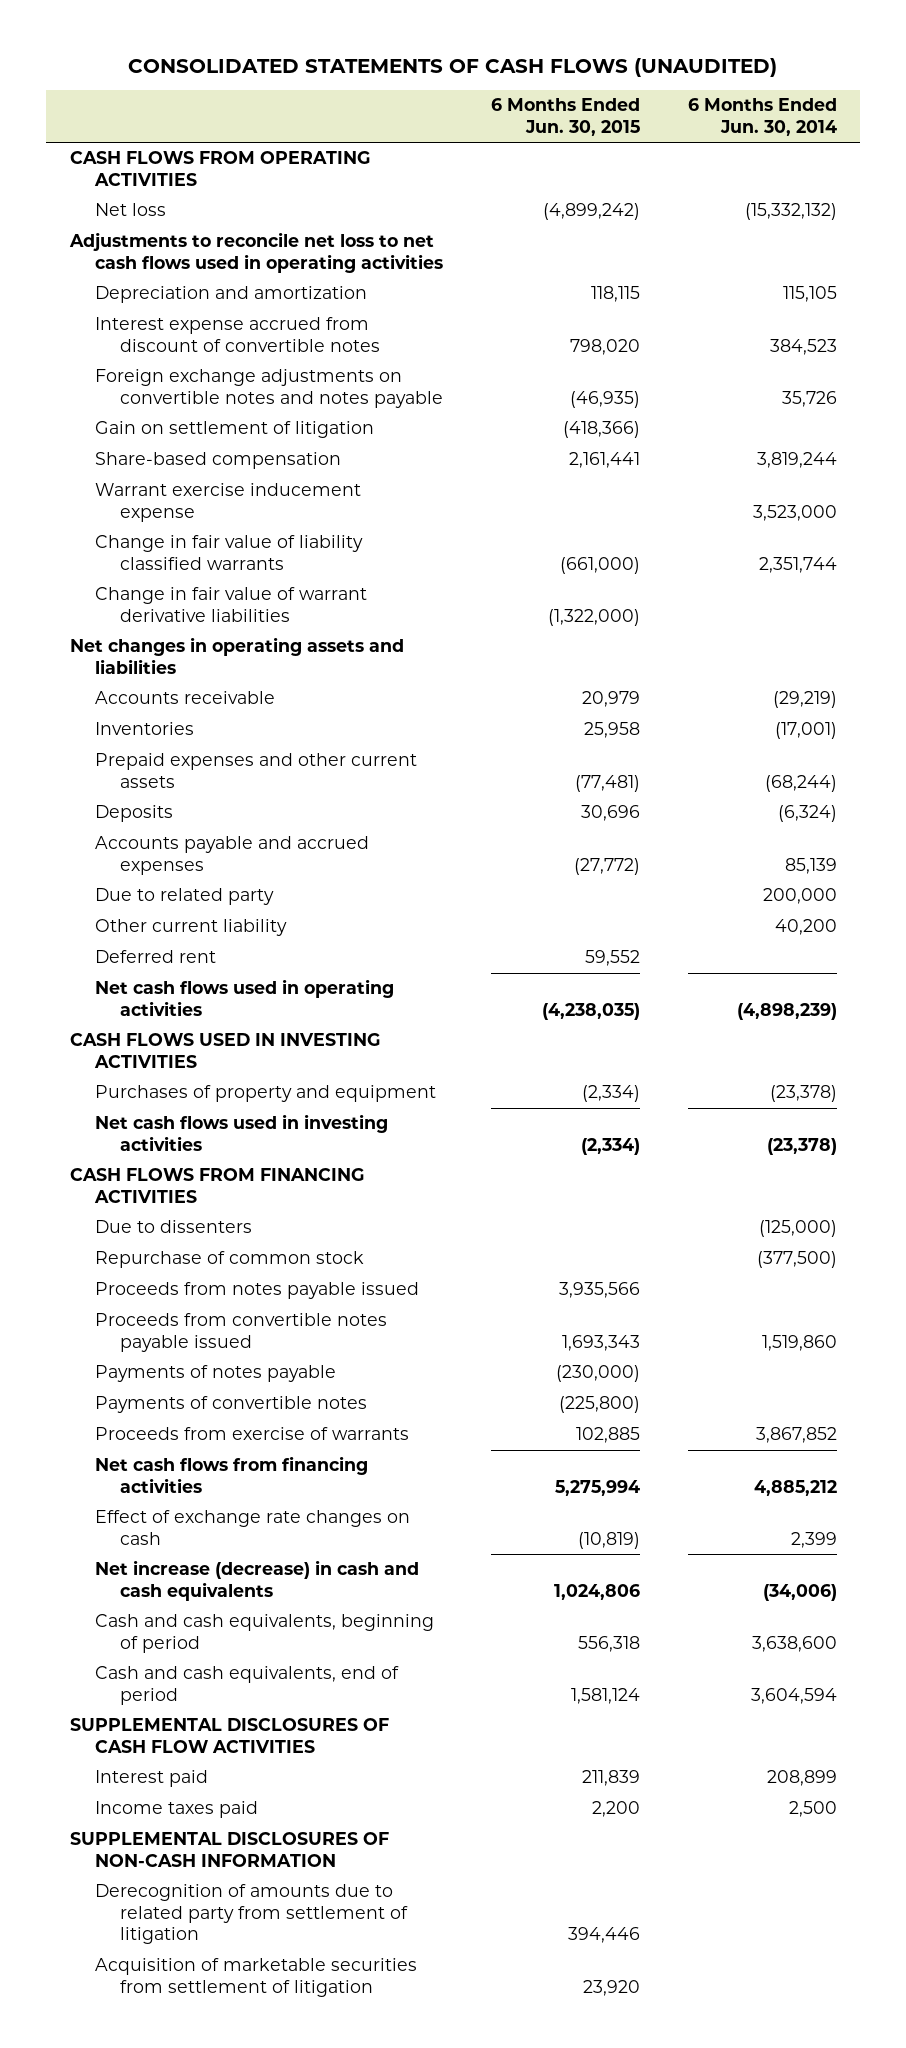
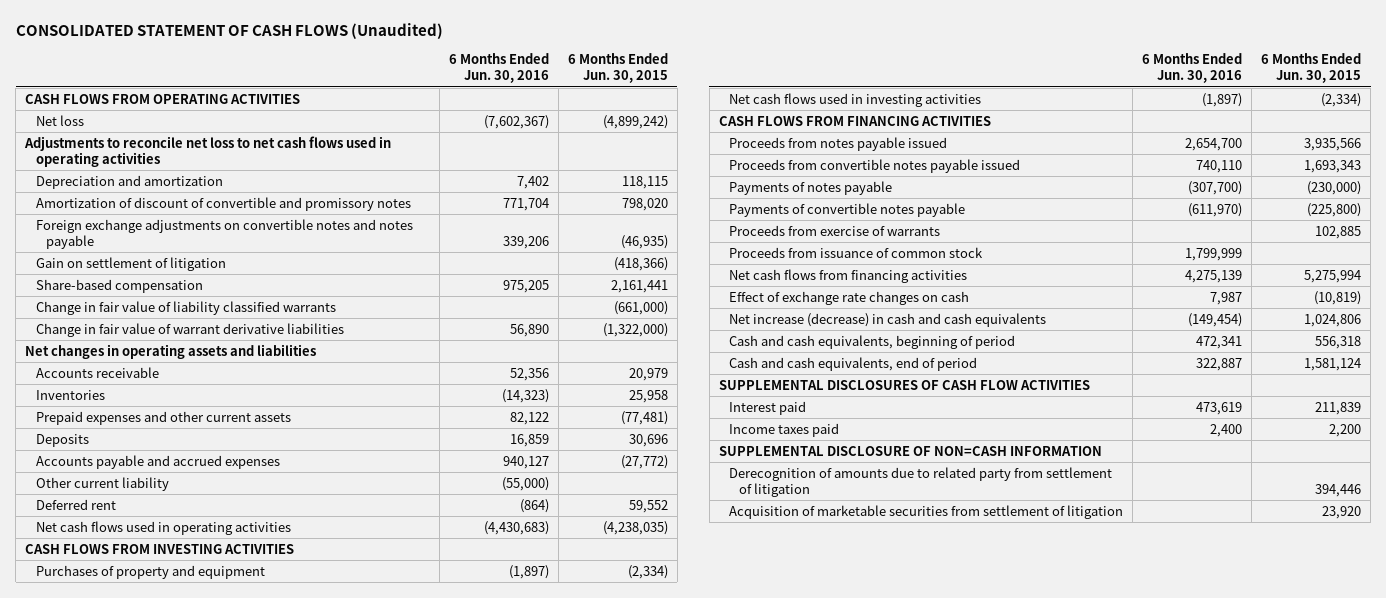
- CONSOLIDATED STATEMENTS OF CASH FLOWS (UNAUDITED)
+ CONSOLIDATED STATEMENT OF CASH FLOWS (Unaudited)
- | 6 Months Ended Jun. 30, 2015 | 6 Months Ended Jun. 30, 2014
+ | 6 Months Ended Jun. 30, 2016 | 6 Months Ended Jun. 30, 2015
- Interest expense accrued from discount of convertible notes | 798,020 | 384,523
+ Amortization of discount of convertible and promissory notes | 771,704 | 798,020
- Warrant exercise inducement expense | | 3,523,000
- Due to related party | | 200,000
- CASH FLOWS USED IN INVESTING ACTIVITIES
+ CASH FLOWS FROM INVESTING ACTIVITIES
- Due to dissenters | | (125,000)
- Repurchase of common stock | | (377,500)
- Payments of convertible notes | (225,800) |
+ Payments of convertible notes payable | (611,970) | (225,800)
+ Proceeds from issuance of common stock | 1,799,999 |
- SUPPLEMENTAL DISCLOSURES OF NON-CASH INFORMATION
+ SUPPLEMENTAL DISCLOSURE OF NON=CASH INFORMATION

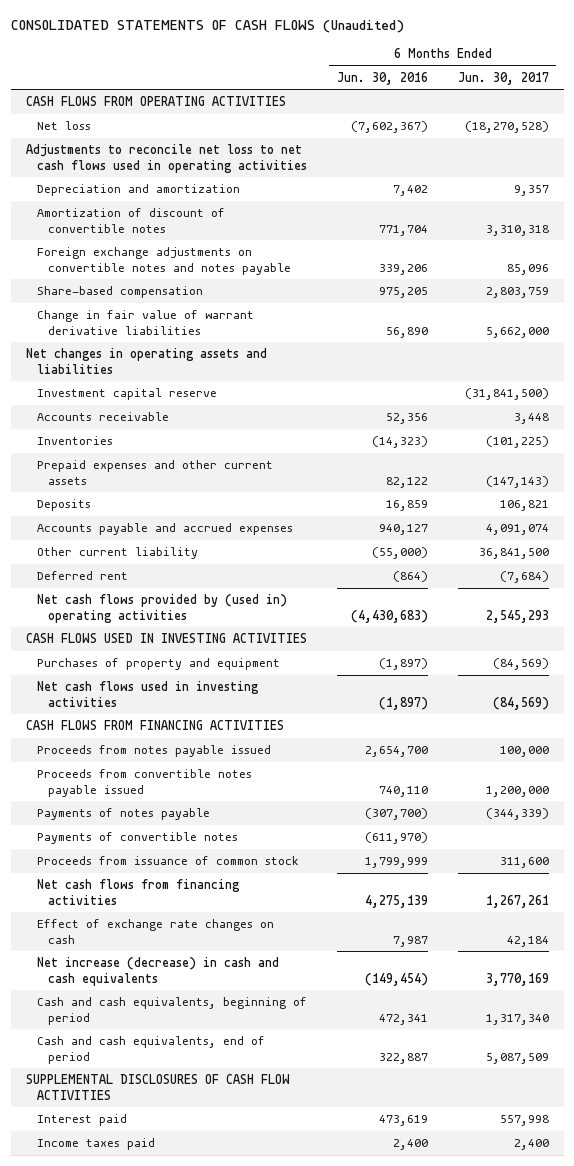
- CONSOLIDATED STATEMENT OF CASH FLOWS (Unaudited)
+ CONSOLIDATED STATEMENTS OF CASH FLOWS (Unaudited)
- | 6 Months Ended Jun. 30, 2016 | 6 Months Ended Jun. 30, 2015
+ | 6 Months Ended Jun. 30, 2016 | 6 Months Ended Jun. 30, 2017
- Amortization of discount of convertible and promissory notes | 771,704 | 798,020
+ Amortization of discount of convertible notes | 771,704 | 3,310,318
- Gain on settlement of litigation | | (418,366)
- Change in fair value of liability classified warrants | | (661,000)
+ Investment capital reserve | | (31,841,500)
- Net cash flows used in operating activities | (4,430,683) | (4,238,035)
- CASH FLOWS FROM INVESTING ACTIVITIES
+ Net cash flows provided by (used in) operating activities | (4,430,683) | 2,545,293
+ CASH FLOWS USED IN INVESTING ACTIVITIES
- Payments of convertible notes payable | (611,970) | (225,800)
- Proceeds from exercise of warrants | | 102,885
+ Payments of convertible notes | (611,970) |
- SUPPLEMENTAL DISCLOSURE OF NON=CASH INFORMATION
- Derecognition of amounts due to related party from settlement of litigation | | 394,446
- Acquisition of marketable securities from settlement of litigation | | 23,920

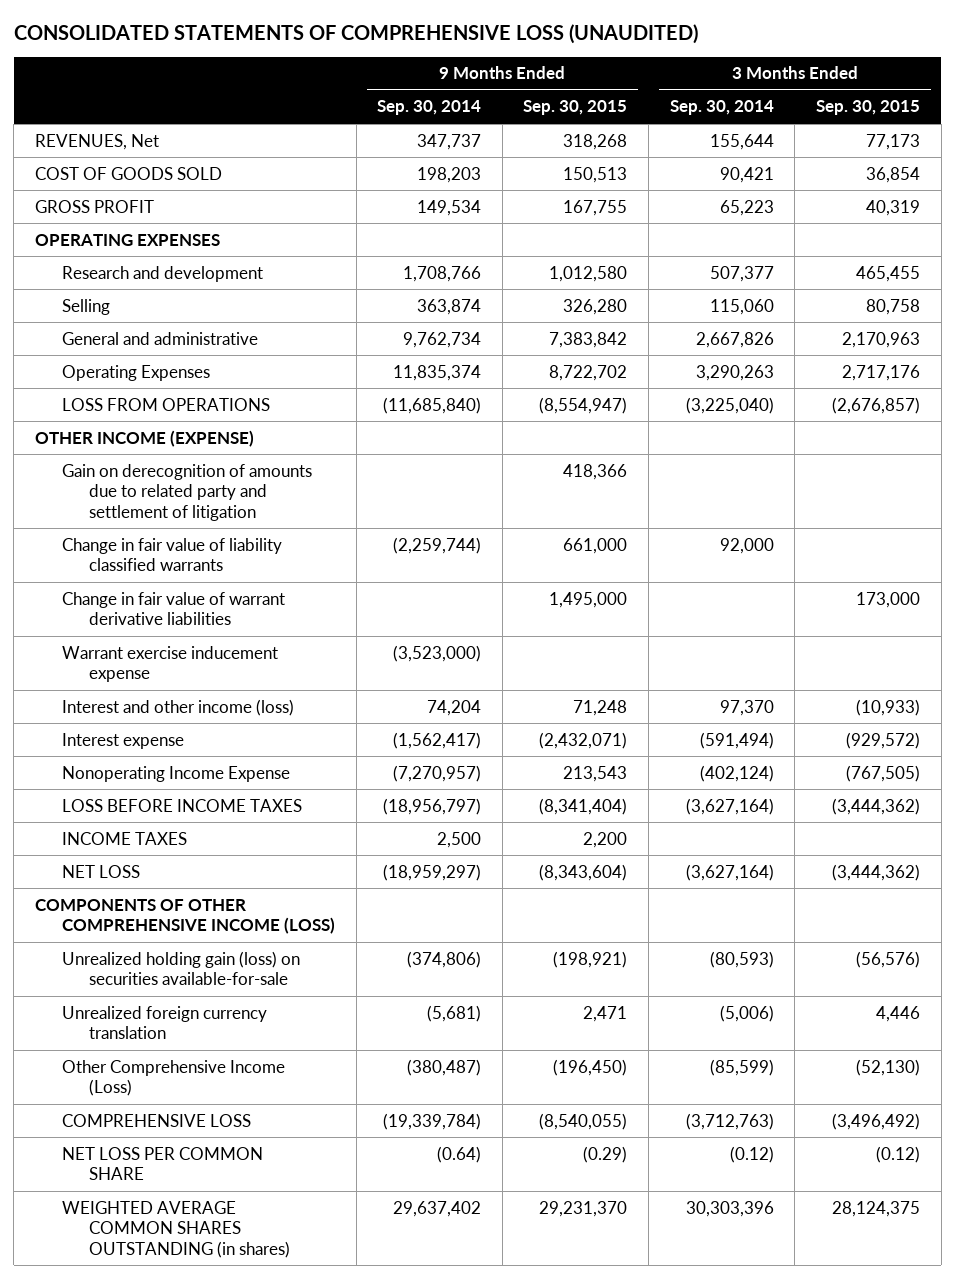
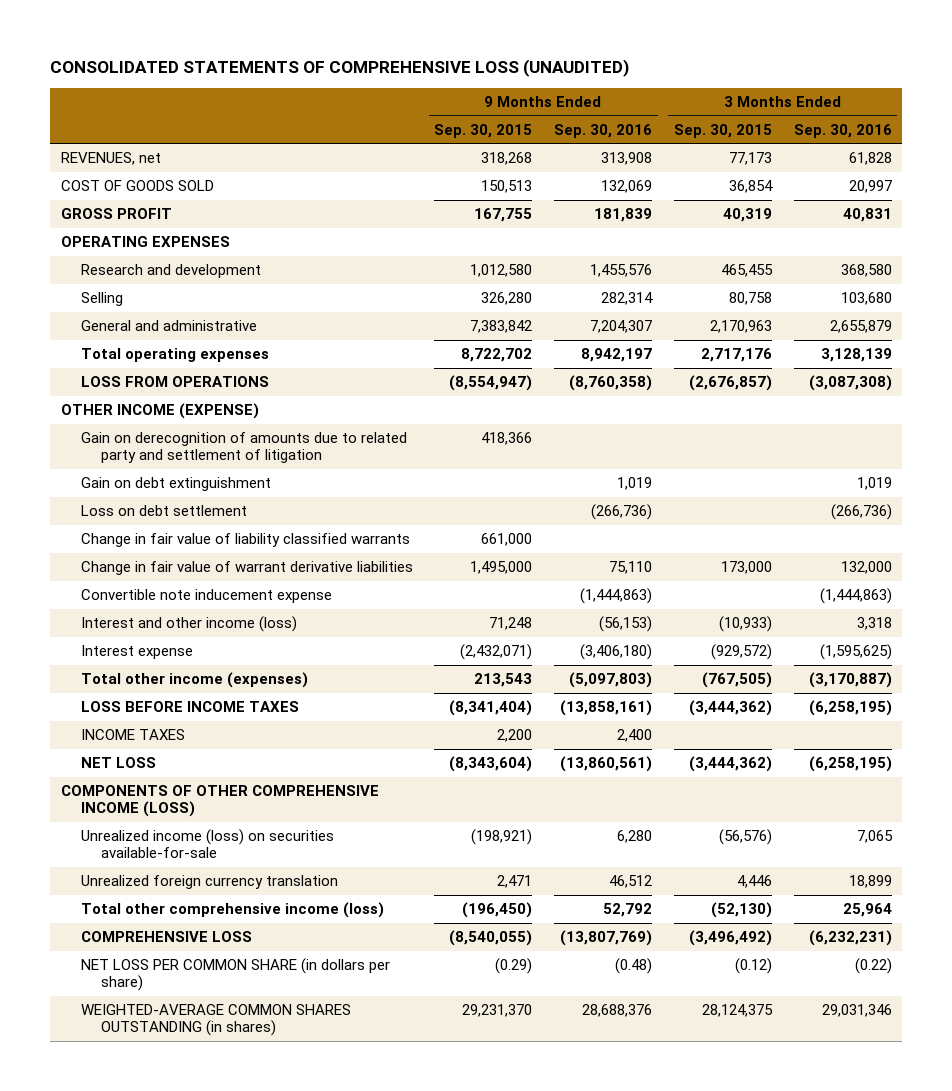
- | 9 Months Ended Sep. 30, 2014 | 9 Months Ended Sep. 30, 2015 | 3 Months Ended Sep. 30, 2014 | 3 Months Ended Sep. 30, 2015
+ | 9 Months Ended Sep. 30, 2015 | 9 Months Ended Sep. 30, 2016 | 3 Months Ended Sep. 30, 2015 | 3 Months Ended Sep. 30, 2016
- REVENUES, Net | 347,737 | 318,268 | 155,644 | 77,173
+ REVENUES, net | 318,268 | 313,908 | 77,173 | 61,828
- Operating Expenses | 11,835,374 | 8,722,702 | 3,290,263 | 2,717,176
+ Total operating expenses | 8,722,702 | 8,942,197 | 2,717,176 | 3,128,139
+ Gain on debt extinguishment | | 1,019 | | 1,019
+ Loss on debt settlement | | (266,736) | | (266,736)
- Warrant exercise inducement expense | (3,523,000) | | |
+ Convertible note inducement expense | | (1,444,863) | | (1,444,863)
- Nonoperating Income Expense | (7,270,957) | 213,543 | (402,124) | (767,505)
+ Total other income (expenses) | 213,543 | (5,097,803) | (767,505) | (3,170,887)
- Unrealized holding gain (loss) on securities available-for-sale | (374,806) | (198,921) | (80,593) | (56,576)
+ Unrealized income (loss) on securities available-for-sale | (198,921) | 6,280 | (56,576) | 7,065
- Other Comprehensive Income (Loss) | (380,487) | (196,450) | (85,599) | (52,130)
+ Total other comprehensive income (loss) | (196,450) | 52,792 | (52,130) | 25,964
- NET LOSS PER COMMON SHARE | (0.64) | (0.29) | (0.12) | (0.12)
- WEIGHTED AVERAGE COMMON SHARES OUTSTANDING (in shares) | 29,637,402 | 29,231,370 | 30,303,396 | 28,124,375
+ NET LOSS PER COMMON SHARE (in dollars per share) | (0.29) | (0.48) | (0.12) | (0.22)
+ WEIGHTED-AVERAGE COMMON SHARES OUTSTANDING (in shares) | 29,231,370 | 28,688,376 | 28,124,375 | 29,031,346

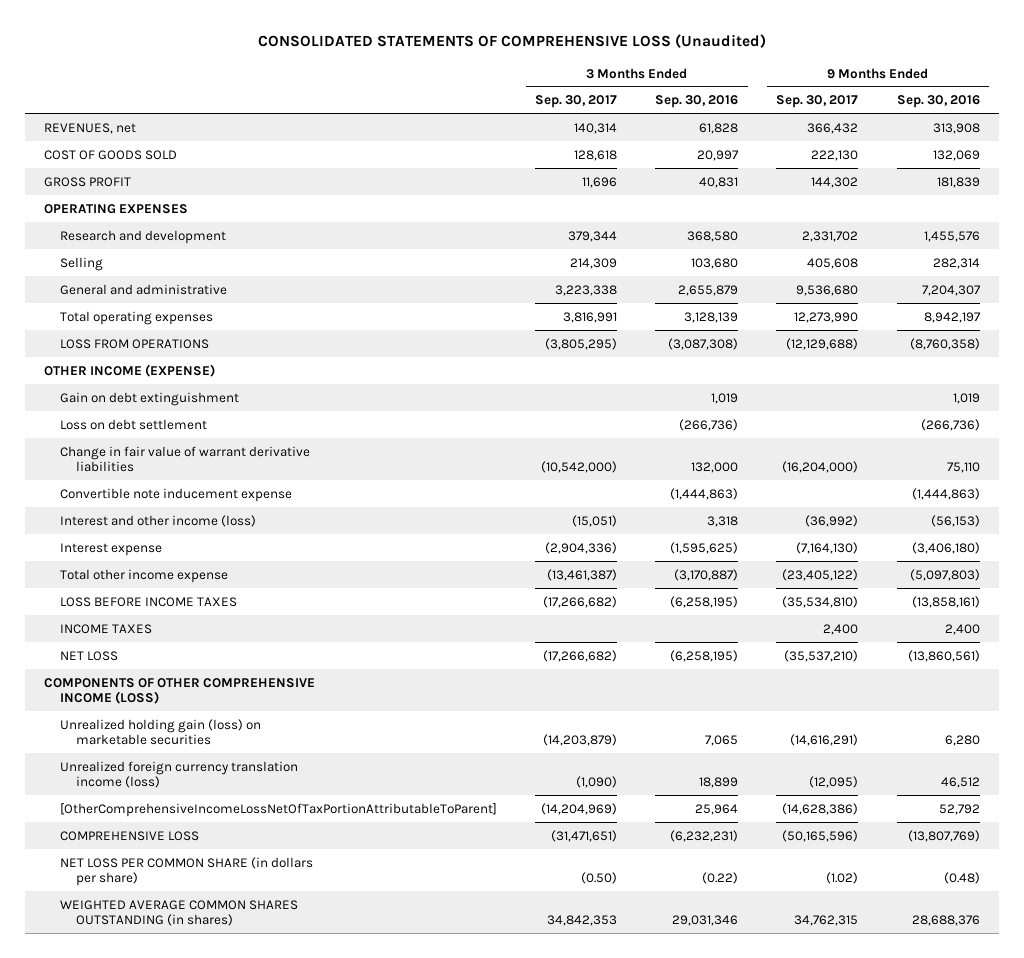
- CONSOLIDATED STATEMENTS OF COMPREHENSIVE LOSS (UNAUDITED)
+ CONSOLIDATED STATEMENTS OF COMPREHENSIVE LOSS (Unaudited)
- | 9 Months Ended Sep. 30, 2015 | 9 Months Ended Sep. 30, 2016 | 3 Months Ended Sep. 30, 2015 | 3 Months Ended Sep. 30, 2016
+ | 3 Months Ended Sep. 30, 2017 | 3 Months Ended Sep. 30, 2016 | 9 Months Ended Sep. 30, 2017 | 9 Months Ended Sep. 30, 2016
- Gain on derecognition of amounts due to related party and settlement of litigation | 418,366 | | |
- Change in fair value of liability classified warrants | 661,000 | | |
- Total other income (expenses) | 213,543 | (5,097,803) | (767,505) | (3,170,887)
+ Total other income expense | (13,461,387) | (3,170,887) | (23,405,122) | (5,097,803)
- Unrealized income (loss) on securities available-for-sale | (198,921) | 6,280 | (56,576) | 7,065
- Unrealized foreign currency translation | 2,471 | 46,512 | 4,446 | 18,899
- Total other comprehensive income (loss) | (196,450) | 52,792 | (52,130) | 25,964
+ Unrealized holding gain (loss) on marketable securities | (14,203,879) | 7,065 | (14,616,291) | 6,280
+ Unrealized foreign currency translation income (loss) | (1,090) | 18,899 | (12,095) | 46,512
+ [OtherComprehensiveIncomeLossNetOfTaxPortionAttributableToParent] | (14,204,969) | 25,964 | (14,628,386) | 52,792
- WEIGHTED-AVERAGE COMMON SHARES OUTSTANDING (in shares) | 29,231,370 | 28,688,376 | 28,124,375 | 29,031,346
+ WEIGHTED AVERAGE COMMON SHARES OUTSTANDING (in shares) | 34,842,353 | 29,031,346 | 34,762,315 | 28,688,376

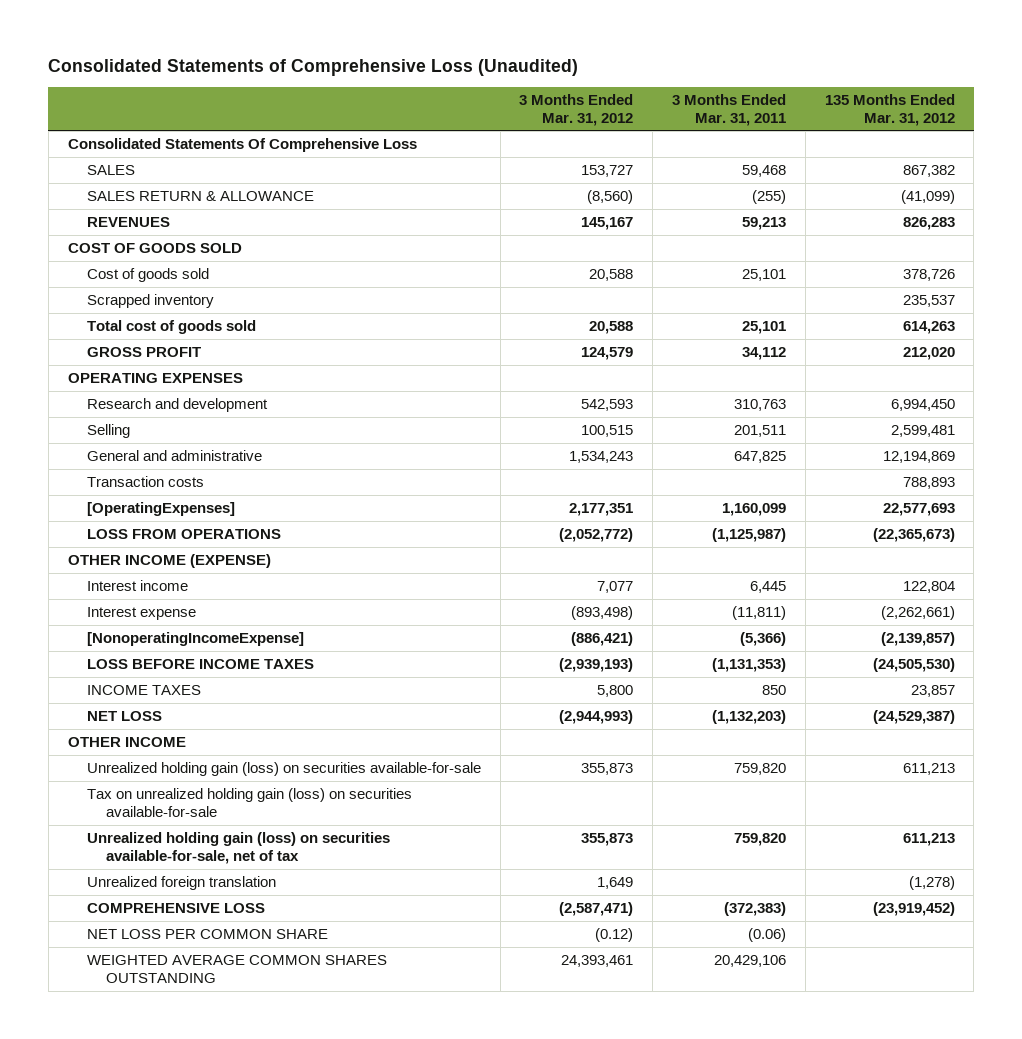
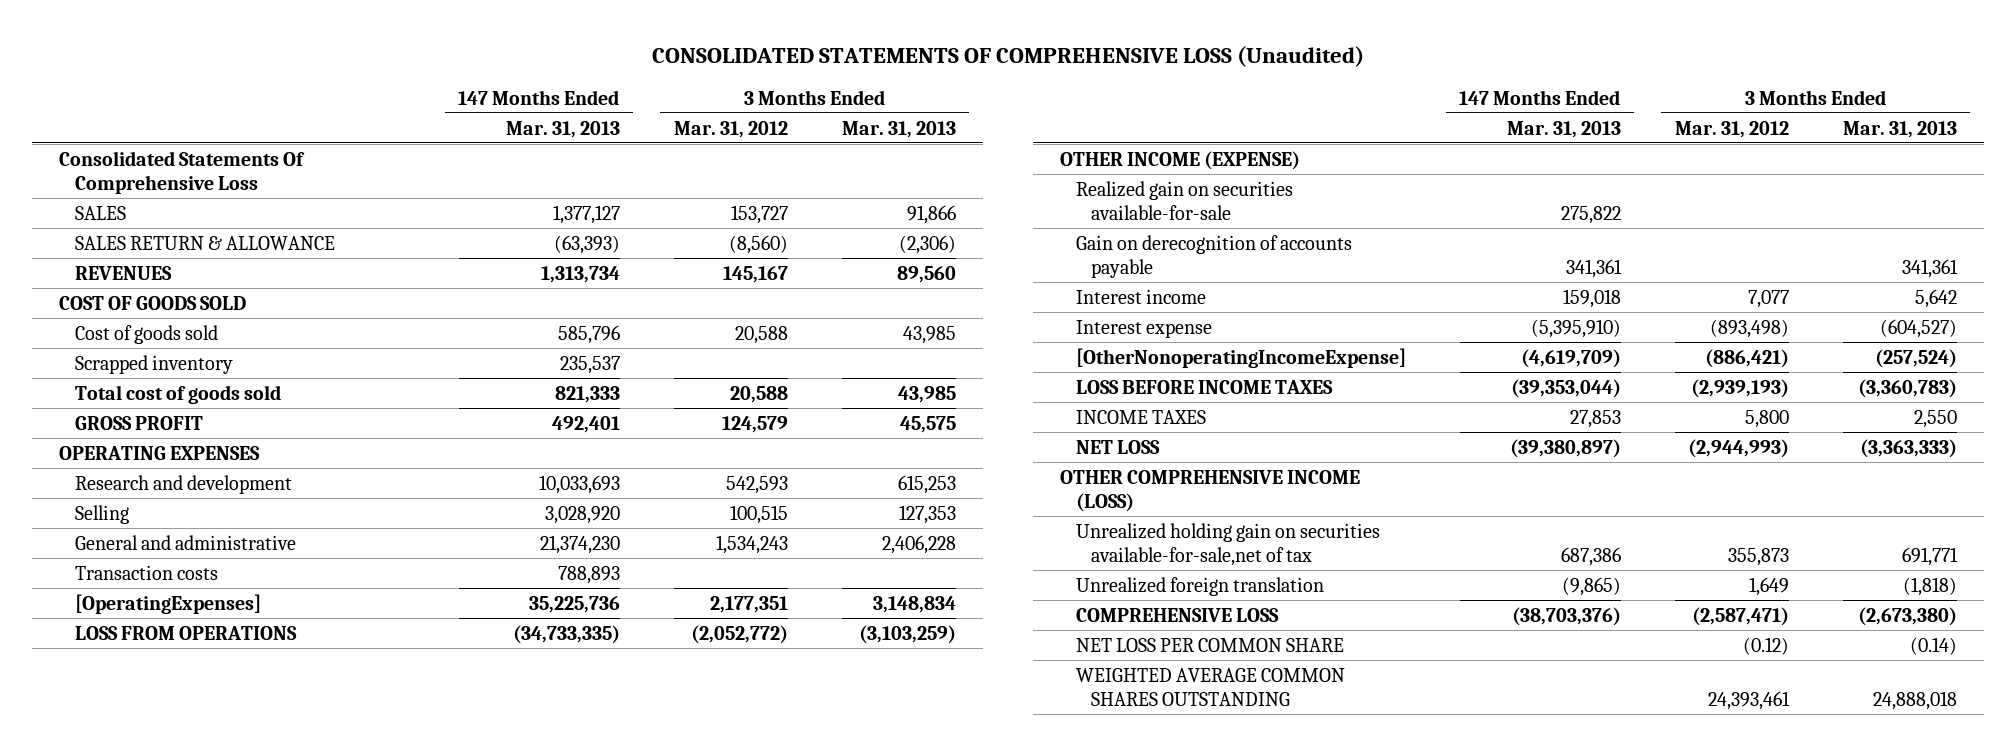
- Consolidated Statements of Comprehensive Loss (Unaudited)
+ CONSOLIDATED STATEMENTS OF COMPREHENSIVE LOSS (Unaudited)
- | 3 Months Ended Mar. 31, 2012 | 3 Months Ended Mar. 31, 2011 | 135 Months Ended Mar. 31, 2012
+ | 147 Months Ended Mar. 31, 2013 | 3 Months Ended Mar. 31, 2012 | 3 Months Ended Mar. 31, 2013
+ Realized gain on securities available-for-sale | 275,822 | |
+ Gain on derecognition of accounts payable | 341,361 | | 341,361
- [NonoperatingIncomeExpense] | (886,421) | (5,366) | (2,139,857)
+ [OtherNonoperatingIncomeExpense] | (4,619,709) | (886,421) | (257,524)
- OTHER INCOME
- Unrealized holding gain (loss) on securities available-for-sale | 355,873 | 759,820 | 611,213
- Tax on unrealized holding gain (loss) on securities available-for-sale
- Unrealized holding gain (loss) on securities available-for-sale, net of tax | 355,873 | 759,820 | 611,213
+ OTHER COMPREHENSIVE INCOME (LOSS)
+ Unrealized holding gain on securities available-for-sale,net of tax | 687,386 | 355,873 | 691,771

